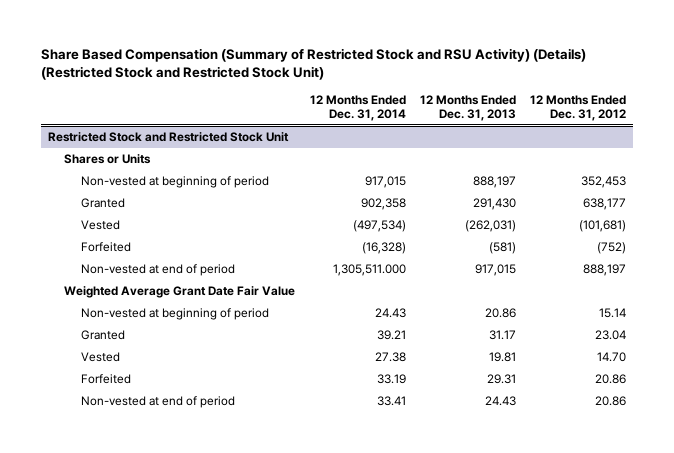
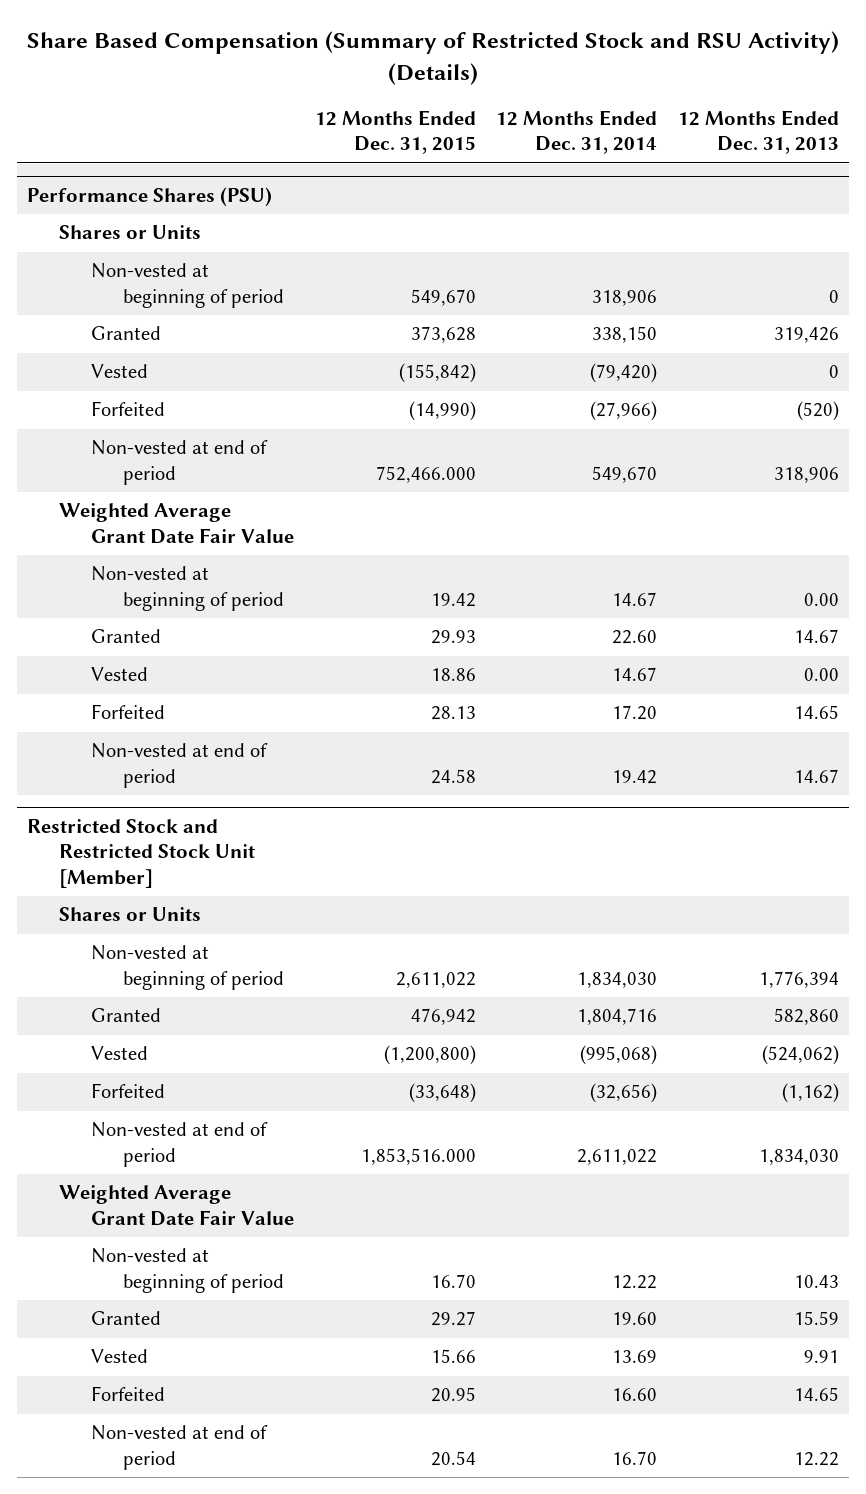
- Share Based Compensation (Summary of Restricted Stock and RSU Activity) (Details) (Restricted Stock and Restricted Stock Unit)
+ Share Based Compensation (Summary of Restricted Stock and RSU Activity) (Details)
- | 12 Months Ended Dec. 31, 2014 | 12 Months Ended Dec. 31, 2013 | 12 Months Ended Dec. 31, 2012
+ | 12 Months Ended Dec. 31, 2015 | 12 Months Ended Dec. 31, 2014 | 12 Months Ended Dec. 31, 2013
- Restricted Stock and Restricted Stock Unit
+ Performance Shares (PSU)
- Non-vested at beginning of period | 917,015 | 888,197 | 352,453
- Granted | 902,358 | 291,430 | 638,177
- Vested | (497,534) | (262,031) | (101,681)
- Forfeited | (16,328) | (581) | (752)
- Non-vested at end of period | 1,305,511.000 | 917,015 | 888,197
+ Non-vested at beginning of period | 549,670 | 318,906 | 0
+ Granted | 373,628 | 338,150 | 319,426
+ Vested | (155,842) | (79,420) | 0
+ Forfeited | (14,990) | (27,966) | (520)
+ Non-vested at end of period | 752,466.000 | 549,670 | 318,906
- Non-vested at beginning of period | 24.43 | 20.86 | 15.14
- Granted | 39.21 | 31.17 | 23.04
- Vested | 27.38 | 19.81 | 14.70
- Forfeited | 33.19 | 29.31 | 20.86
- Non-vested at end of period | 33.41 | 24.43 | 20.86
+ Non-vested at beginning of period | 19.42 | 14.67 | 0.00
+ Granted | 29.93 | 22.60 | 14.67
+ Vested | 18.86 | 14.67 | 0.00
+ Forfeited | 28.13 | 17.20 | 14.65
+ Non-vested at end of period | 24.58 | 19.42 | 14.67
+ Restricted Stock and Restricted Stock Unit [Member]
+ Shares or Units
+ Non-vested at beginning of period | 2,611,022 | 1,834,030 | 1,776,394
+ Granted | 476,942 | 1,804,716 | 582,860
+ Vested | (1,200,800) | (995,068) | (524,062)
+ Forfeited | (33,648) | (32,656) | (1,162)
+ Non-vested at end of period | 1,853,516.000 | 2,611,022 | 1,834,030
+ Weighted Average Grant Date Fair Value
+ Non-vested at beginning of period | 16.70 | 12.22 | 10.43
+ Granted | 29.27 | 19.60 | 15.59
+ Vested | 15.66 | 13.69 | 9.91
+ Forfeited | 20.95 | 16.60 | 14.65
+ Non-vested at end of period | 20.54 | 16.70 | 12.22

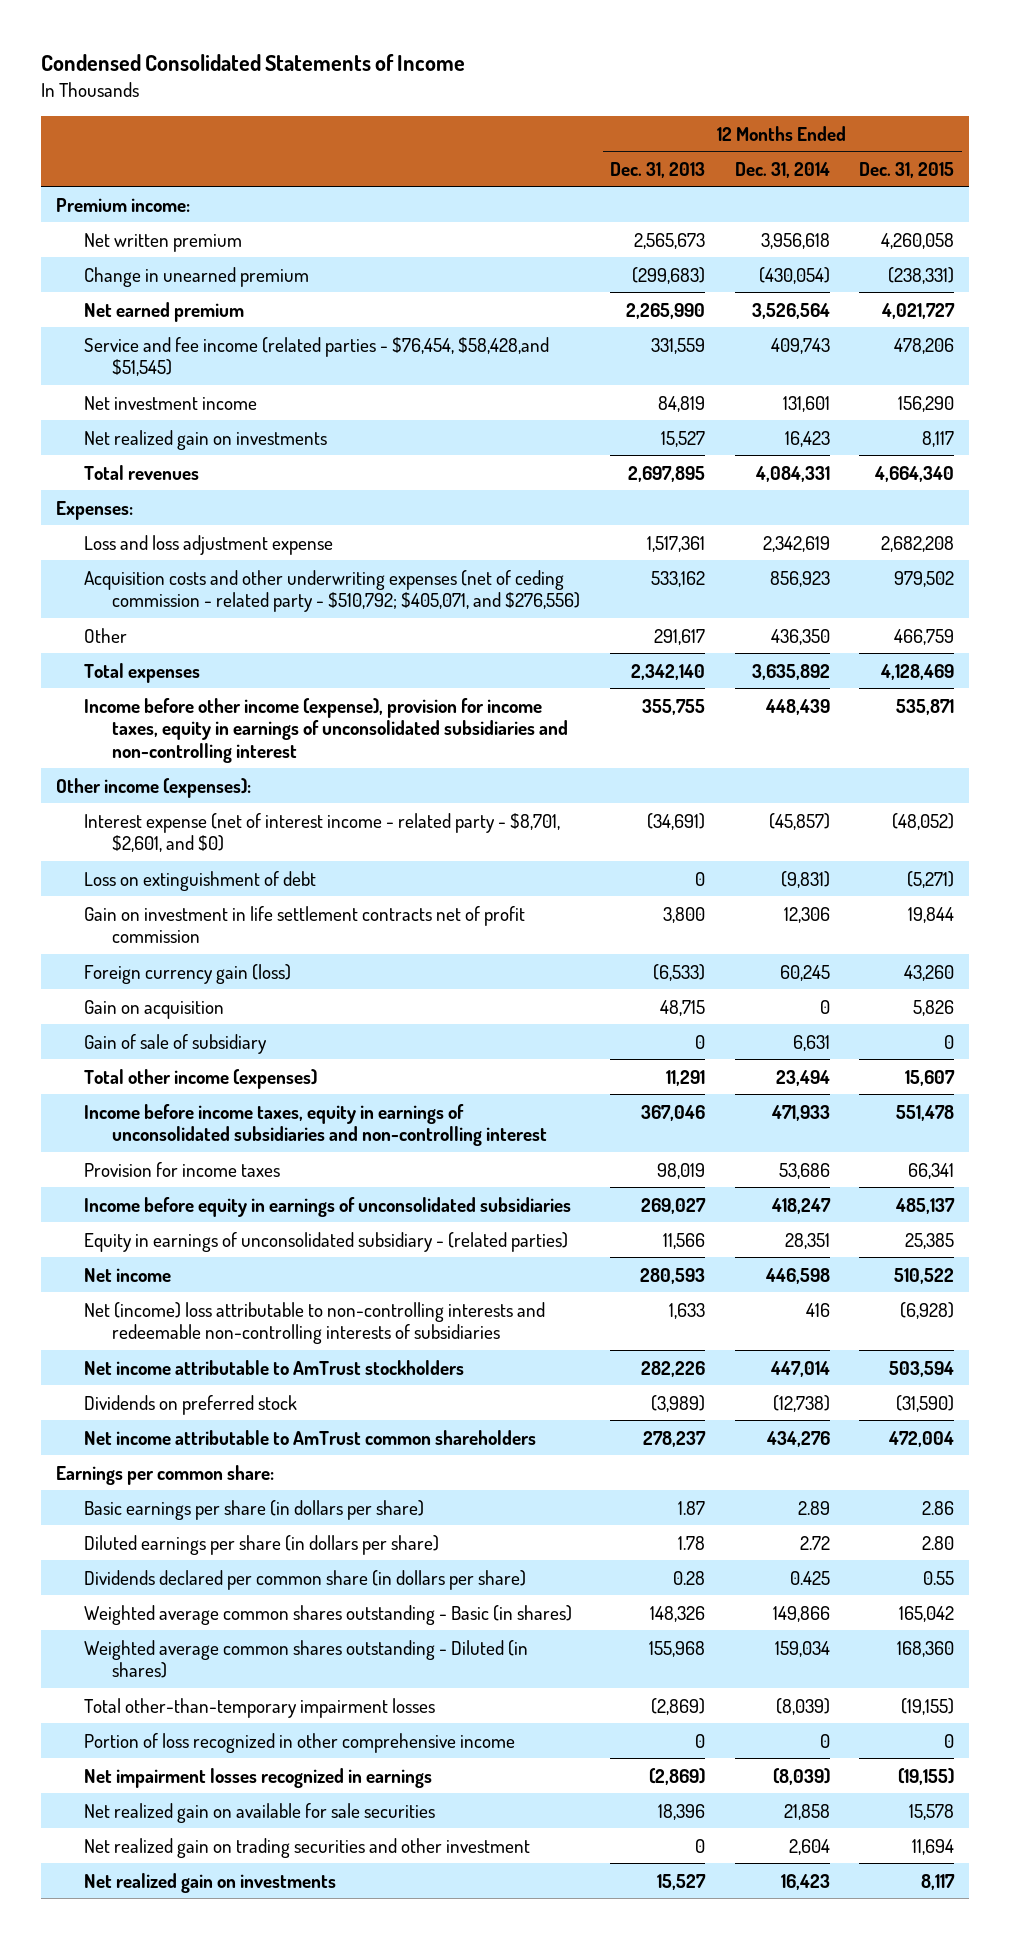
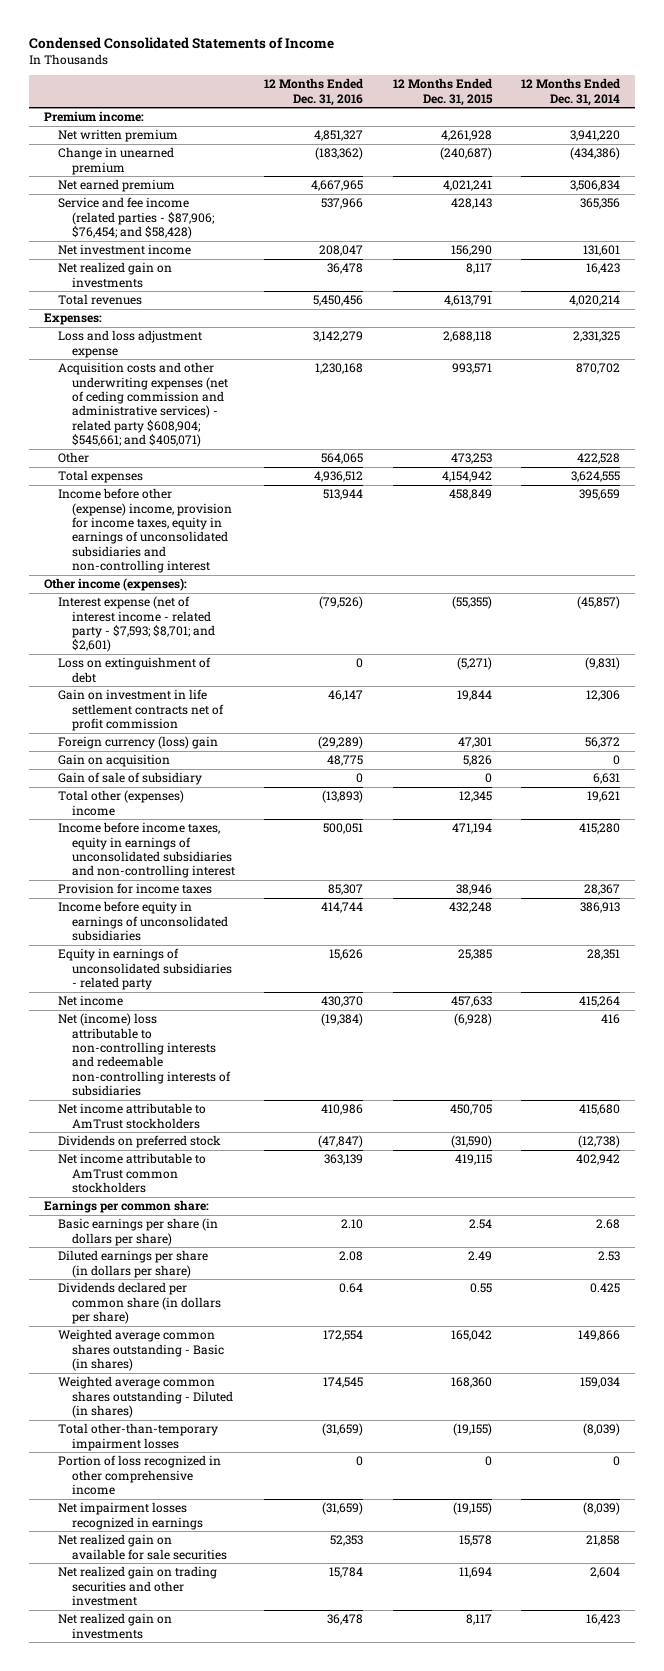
- | 12 Months Ended Dec. 31, 2013 | 12 Months Ended Dec. 31, 2014 | 12 Months Ended Dec. 31, 2015
+ | 12 Months Ended Dec. 31, 2016 | 12 Months Ended Dec. 31, 2015 | 12 Months Ended Dec. 31, 2014
- Net written premium | 2,565,673 | 3,956,618 | 4,260,058
- Change in unearned premium | (299,683) | (430,054) | (238,331)
- Net earned premium | 2,265,990 | 3,526,564 | 4,021,727
- Service and fee income (related parties - $76,454, $58,428,and $51,545) | 331,559 | 409,743 | 478,206
+ Net written premium | 4,851,327 | 4,261,928 | 3,941,220
+ Change in unearned premium | (183,362) | (240,687) | (434,386)
+ Net earned premium | 4,667,965 | 4,021,241 | 3,506,834
+ Service and fee income (related parties - $87,906; $76,454; and $58,428) | 537,966 | 428,143 | 365,356
- Total revenues | 2,697,895 | 4,084,331 | 4,664,340
+ Total revenues | 5,450,456 | 4,613,791 | 4,020,214
- Loss and loss adjustment expense | 1,517,361 | 2,342,619 | 2,682,208
- Acquisition costs and other underwriting expenses (net of ceding commission - related party - $510,792; $405,071, and $276,556) | 533,162 | 856,923 | 979,502
- Other | 291,617 | 436,350 | 466,759
- Total expenses | 2,342,140 | 3,635,892 | 4,128,469
- Income before other income (expense), provision for income taxes, equity in earnings of unconsolidated subsidiaries and non-controlling interest | 355,755 | 448,439 | 535,871
+ Loss and loss adjustment expense | 3,142,279 | 2,688,118 | 2,331,325
+ Acquisition costs and other underwriting expenses (net of ceding commission and administrative services) - related party $608,904; $545,661; and $405,071) | 1,230,168 | 993,571 | 870,702
+ Other | 564,065 | 473,253 | 422,528
+ Total expenses | 4,936,512 | 4,154,942 | 3,624,555
+ Income before other (expense) income, provision for income taxes, equity in earnings of unconsolidated subsidiaries and non-controlling interest | 513,944 | 458,849 | 395,659
- Interest expense (net of interest income - related party - $8,701, $2,601, and $0) | (34,691) | (45,857) | (48,052)
+ Interest expense (net of interest income - related party - $7,593; $8,701; and $2,601) | (79,526) | (55,355) | (45,857)
- Foreign currency gain (loss) | (6,533) | 60,245 | 43,260
+ Foreign currency (loss) gain | (29,289) | 47,301 | 56,372
- Total other income (expenses) | 11,291 | 23,494 | 15,607
- Income before income taxes, equity in earnings of unconsolidated subsidiaries and non-controlling interest | 367,046 | 471,933 | 551,478
- Provision for income taxes | 98,019 | 53,686 | 66,341
- Income before equity in earnings of unconsolidated subsidiaries | 269,027 | 418,247 | 485,137
- Equity in earnings of unconsolidated subsidiary - (related parties) | 11,566 | 28,351 | 25,385
- Net income | 280,593 | 446,598 | 510,522
+ Total other (expenses) income | (13,893) | 12,345 | 19,621
+ Income before income taxes, equity in earnings of unconsolidated subsidiaries and non-controlling interest | 500,051 | 471,194 | 415,280
+ Provision for income taxes | 85,307 | 38,946 | 28,367
+ Income before equity in earnings of unconsolidated subsidiaries | 414,744 | 432,248 | 386,913
+ Equity in earnings of unconsolidated subsidiaries - related party | 15,626 | 25,385 | 28,351
+ Net income | 430,370 | 457,633 | 415,264
- Net income attributable to AmTrust stockholders | 282,226 | 447,014 | 503,594
+ Net income attributable to AmTrust stockholders | 410,986 | 450,705 | 415,680
- Net income attributable to AmTrust common shareholders | 278,237 | 434,276 | 472,004
+ Net income attributable to AmTrust common stockholders | 363,139 | 419,115 | 402,942
- Basic earnings per share (in dollars per share) | 1.87 | 2.89 | 2.86
- Diluted earnings per share (in dollars per share) | 1.78 | 2.72 | 2.80
+ Basic earnings per share (in dollars per share) | 2.10 | 2.54 | 2.68
+ Diluted earnings per share (in dollars per share) | 2.08 | 2.49 | 2.53

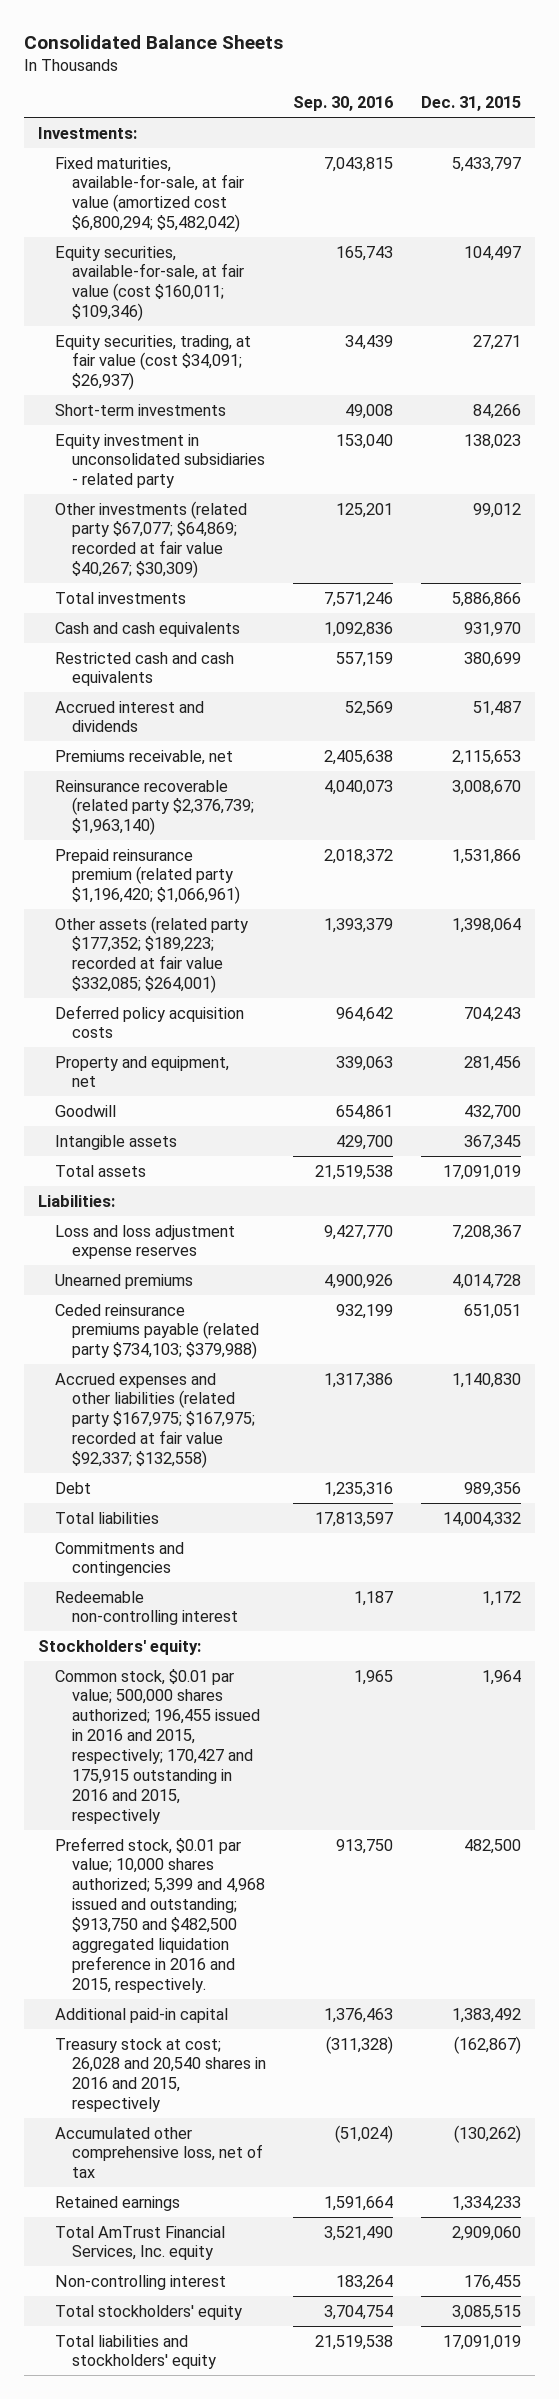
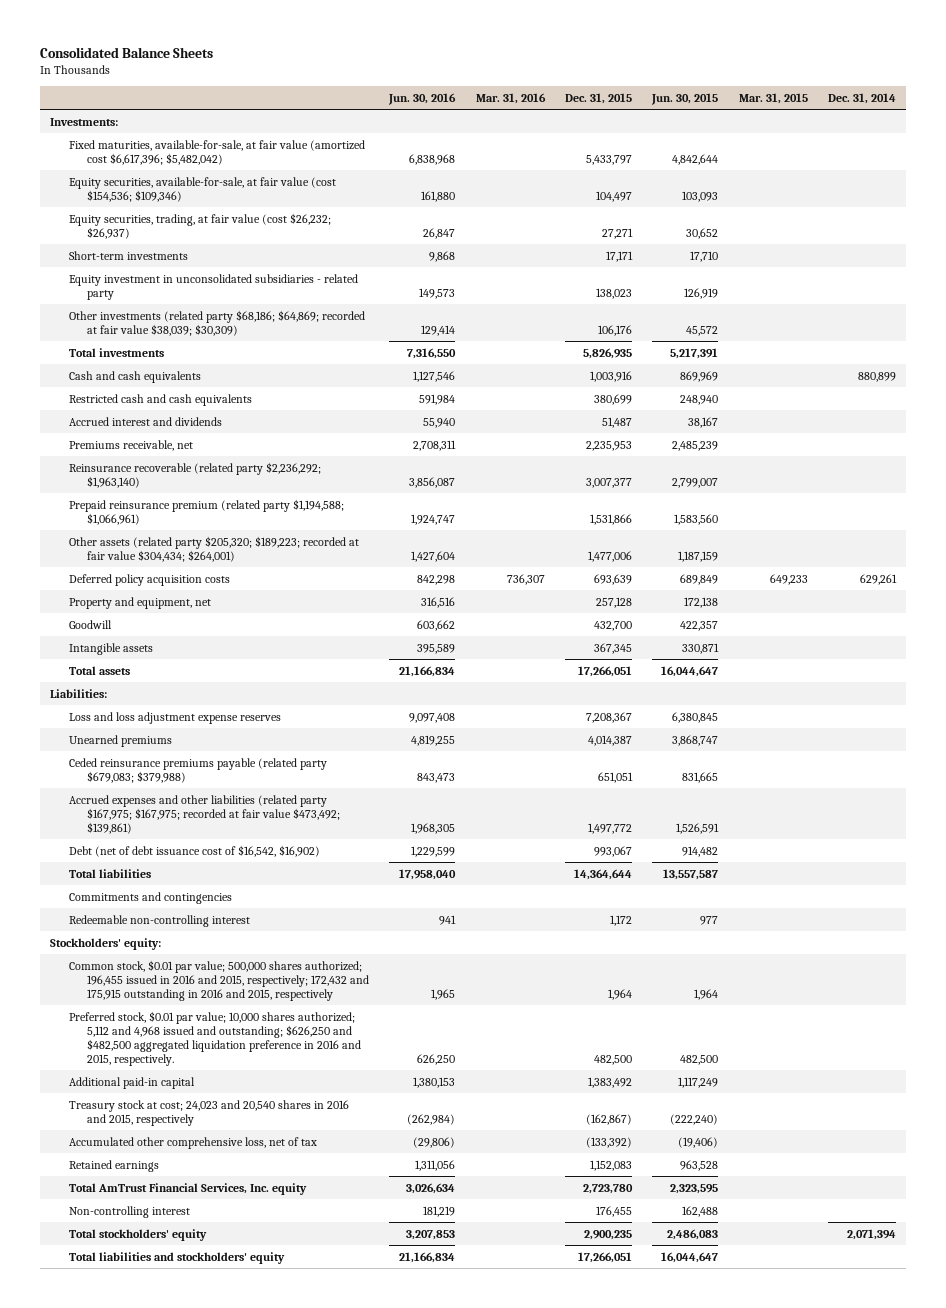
- | Sep. 30, 2016 | Dec. 31, 2015
+ | Jun. 30, 2016 | Mar. 31, 2016 | Dec. 31, 2015 | Jun. 30, 2015 | Mar. 31, 2015 | Dec. 31, 2014
- Fixed maturities, available-for-sale, at fair value (amortized cost $6,800,294; $5,482,042) | 7,043,815 | 5,433,797
- Equity securities, available-for-sale, at fair value (cost $160,011; $109,346) | 165,743 | 104,497
- Equity securities, trading, at fair value (cost $34,091; $26,937) | 34,439 | 27,271
- Short-term investments | 49,008 | 84,266
+ Fixed maturities, available-for-sale, at fair value (amortized cost $6,617,396; $5,482,042) | 6,838,968 | | 5,433,797 | 4,842,644 | |
+ Equity securities, available-for-sale, at fair value (cost $154,536; $109,346) | 161,880 | | 104,497 | 103,093 | |
+ Equity securities, trading, at fair value (cost $26,232; $26,937) | 26,847 | | 27,271 | 30,652 | |
+ Short-term investments | 9,868 | | 17,171 | 17,710 | |
- Other investments (related party $67,077; $64,869; recorded at fair value $40,267; $30,309) | 125,201 | 99,012
- Total investments | 7,571,246 | 5,886,866
- Cash and cash equivalents | 1,092,836 | 931,970
+ Other investments (related party $68,186; $64,869; recorded at fair value $38,039; $30,309) | 129,414 | | 106,176 | 45,572 | |
+ Total investments | 7,316,550 | | 5,826,935 | 5,217,391 | |
+ Cash and cash equivalents | 1,127,546 | | 1,003,916 | 869,969 | | 880,899
- Premiums receivable, net | 2,405,638 | 2,115,653
- Reinsurance recoverable (related party $2,376,739; $1,963,140) | 4,040,073 | 3,008,670
- Prepaid reinsurance premium (related party $1,196,420; $1,066,961) | 2,018,372 | 1,531,866
- Other assets (related party $177,352; $189,223; recorded at fair value $332,085; $264,001) | 1,393,379 | 1,398,064
- Deferred policy acquisition costs | 964,642 | 704,243
- Property and equipment, net | 339,063 | 281,456
+ Premiums receivable, net | 2,708,311 | | 2,235,953 | 2,485,239 | |
+ Reinsurance recoverable (related party $2,236,292; $1,963,140) | 3,856,087 | | 3,007,377 | 2,799,007 | |
+ Prepaid reinsurance premium (related party $1,194,588; $1,066,961) | 1,924,747 | | 1,531,866 | 1,583,560 | |
+ Other assets (related party $205,320; $189,223; recorded at fair value $304,434; $264,001) | 1,427,604 | | 1,477,006 | 1,187,159 | |
+ Deferred policy acquisition costs | 842,298 | 736,307 | 693,639 | 689,849 | 649,233 | 629,261
+ Property and equipment, net | 316,516 | | 257,128 | 172,138 | |
- Total assets | 21,519,538 | 17,091,019
+ Total assets | 21,166,834 | | 17,266,051 | 16,044,647 | |
- Unearned premiums | 4,900,926 | 4,014,728
- Ceded reinsurance premiums payable (related party $734,103; $379,988) | 932,199 | 651,051
- Accrued expenses and other liabilities (related party $167,975; $167,975; recorded at fair value $92,337; $132,558) | 1,317,386 | 1,140,830
- Debt | 1,235,316 | 989,356
- Total liabilities | 17,813,597 | 14,004,332
+ Unearned premiums | 4,819,255 | | 4,014,387 | 3,868,747 | |
+ Ceded reinsurance premiums payable (related party $679,083; $379,988) | 843,473 | | 651,051 | 831,665 | |
+ Accrued expenses and other liabilities (related party $167,975; $167,975; recorded at fair value $473,492; $139,861) | 1,968,305 | | 1,497,772 | 1,526,591 | |
+ Debt (net of debt issuance cost of $16,542, $16,902) | 1,229,599 | | 993,067 | 914,482 | |
+ Total liabilities | 17,958,040 | | 14,364,644 | 13,557,587 | |
- Common stock, $0.01 par value; 500,000 shares authorized; 196,455 issued in 2016 and 2015, respectively; 170,427 and 175,915 outstanding in 2016 and 2015, respectively | 1,965 | 1,964
- Preferred stock, $0.01 par value; 10,000 shares authorized; 5,399 and 4,968 issued and outstanding; $913,750 and $482,500 aggregated liquidation preference in 2016 and 2015, respectively. | 913,750 | 482,500
+ Common stock, $0.01 par value; 500,000 shares authorized; 196,455 issued in 2016 and 2015, respectively; 172,432 and 175,915 outstanding in 2016 and 2015, respectively | 1,965 | | 1,964 | 1,964 | |
+ Preferred stock, $0.01 par value; 10,000 shares authorized; 5,112 and 4,968 issued and outstanding; $626,250 and $482,500 aggregated liquidation preference in 2016 and 2015, respectively. | 626,250 | | 482,500 | 482,500 | |
- Treasury stock at cost; 26,028 and 20,540 shares in 2016 and 2015, respectively | (311,328) | (162,867)
- Accumulated other comprehensive loss, net of tax | (51,024) | (130,262)
- Retained earnings | 1,591,664 | 1,334,233
- Total AmTrust Financial Services, Inc. equity | 3,521,490 | 2,909,060
+ Treasury stock at cost; 24,023 and 20,540 shares in 2016 and 2015, respectively | (262,984) | | (162,867) | (222,240) | |
+ Accumulated other comprehensive loss, net of tax | (29,806) | | (133,392) | (19,406) | |
+ Retained earnings | 1,311,056 | | 1,152,083 | 963,528 | |
+ Total AmTrust Financial Services, Inc. equity | 3,026,634 | | 2,723,780 | 2,323,595 | |
- Total stockholders' equity | 3,704,754 | 3,085,515
- Total liabilities and stockholders' equity | 21,519,538 | 17,091,019
+ Total stockholders' equity | 3,207,853 | | 2,900,235 | 2,486,083 | | 2,071,394
+ Total liabilities and stockholders' equity | 21,166,834 | | 17,266,051 | 16,044,647 | |

